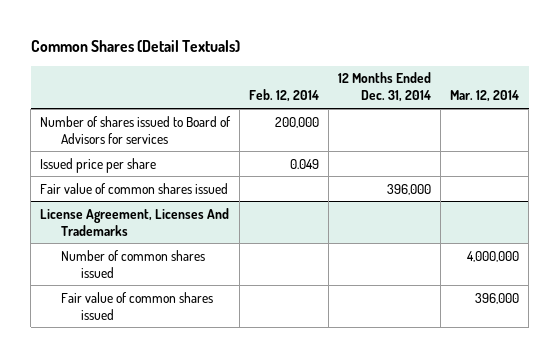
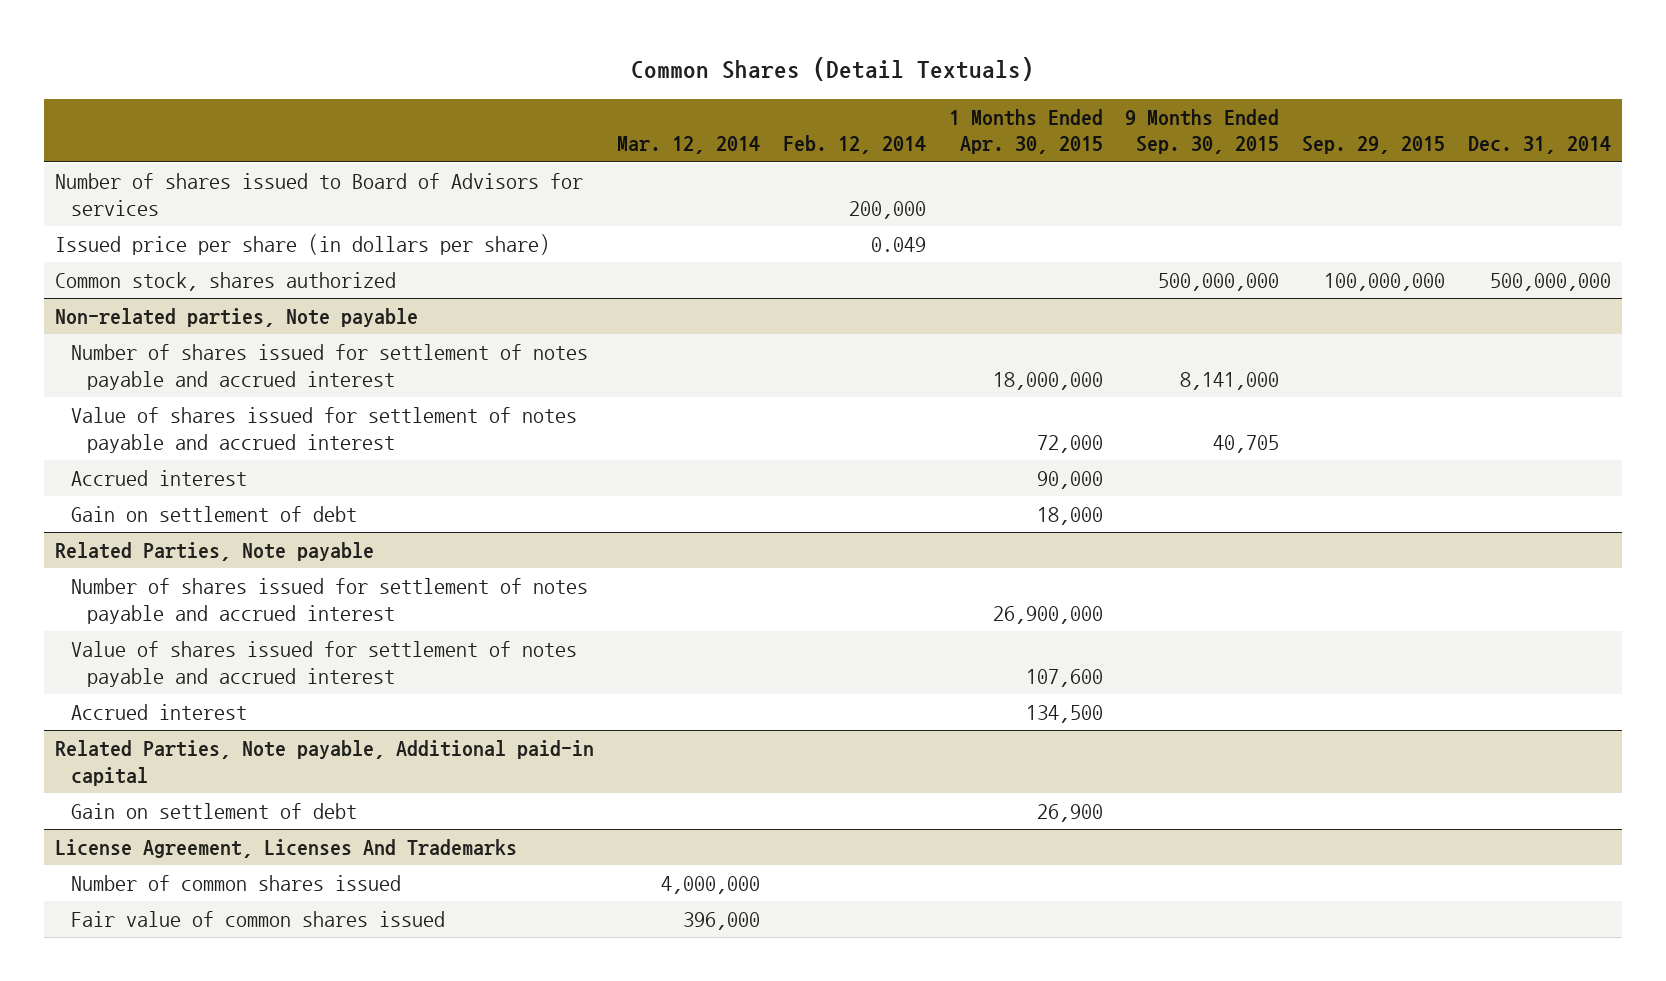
- | Feb. 12, 2014 | 12 Months Ended Dec. 31, 2014 | Mar. 12, 2014
+ | Mar. 12, 2014 | Feb. 12, 2014 | 1 Months Ended Apr. 30, 2015 | 9 Months Ended Sep. 30, 2015 | Sep. 29, 2015 | Dec. 31, 2014
- Issued price per share | 0.049 | |
- Fair value of common shares issued | | 396,000 |
+ Issued price per share (in dollars per share) | | 0.049 | | | |
+ Common stock, shares authorized | | | | 500,000,000 | 100,000,000 | 500,000,000
+ Non-related parties, Note payable
+ Number of shares issued for settlement of notes payable and accrued interest | | | 18,000,000 | 8,141,000 | |
+ Value of shares issued for settlement of notes payable and accrued interest | | | 72,000 | 40,705 | |
+ Accrued interest | | | 90,000 | | |
+ Gain on settlement of debt | | | 18,000 | | |
+ Related Parties, Note payable
+ Number of shares issued for settlement of notes payable and accrued interest | | | 26,900,000 | | |
+ Value of shares issued for settlement of notes payable and accrued interest | | | 107,600 | | |
+ Accrued interest | | | 134,500 | | |
+ Related Parties, Note payable, Additional paid-in capital
+ Gain on settlement of debt | | | 26,900 | | |

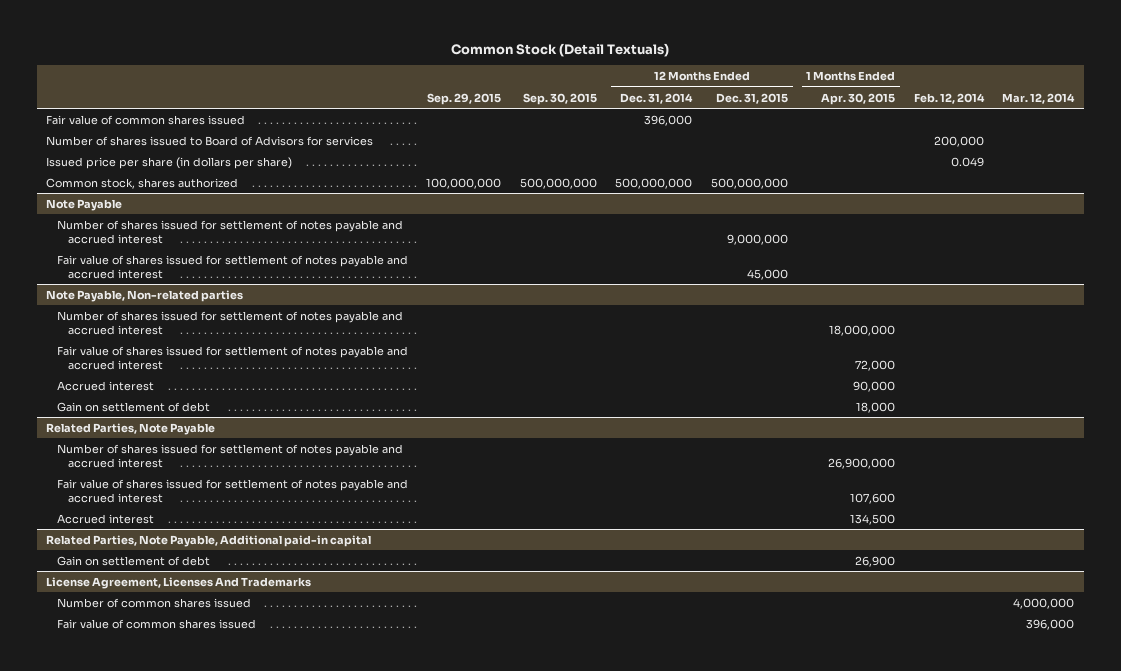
- Common Shares (Detail Textuals)
+ Common Stock (Detail Textuals)
- | Mar. 12, 2014 | Feb. 12, 2014 | 1 Months Ended Apr. 30, 2015 | 9 Months Ended Sep. 30, 2015 | Sep. 29, 2015 | Dec. 31, 2014
+ | Sep. 29, 2015 | Sep. 30, 2015 | 12 Months Ended Dec. 31, 2014 | 12 Months Ended Dec. 31, 2015 | 1 Months Ended Apr. 30, 2015 | Feb. 12, 2014 | Mar. 12, 2014
+ Fair value of common shares issued | | | 396,000 | | | |
- Non-related parties, Note payable
+ Note Payable
+ Number of shares issued for settlement of notes payable and accrued interest | | | | 9,000,000 | | |
+ Fair value of shares issued for settlement of notes payable and accrued interest | | | | 45,000 | | |
+ Note Payable, Non-related parties
- Value of shares issued for settlement of notes payable and accrued interest | | | 72,000 | 40,705 | |
+ Fair value of shares issued for settlement of notes payable and accrued interest | | | | | 72,000 | |
- Related Parties, Note payable
+ Related Parties, Note Payable
- Value of shares issued for settlement of notes payable and accrued interest | | | 107,600 | | |
+ Fair value of shares issued for settlement of notes payable and accrued interest | | | | | 107,600 | |
- Related Parties, Note payable, Additional paid-in capital
+ Related Parties, Note Payable, Additional paid-in capital

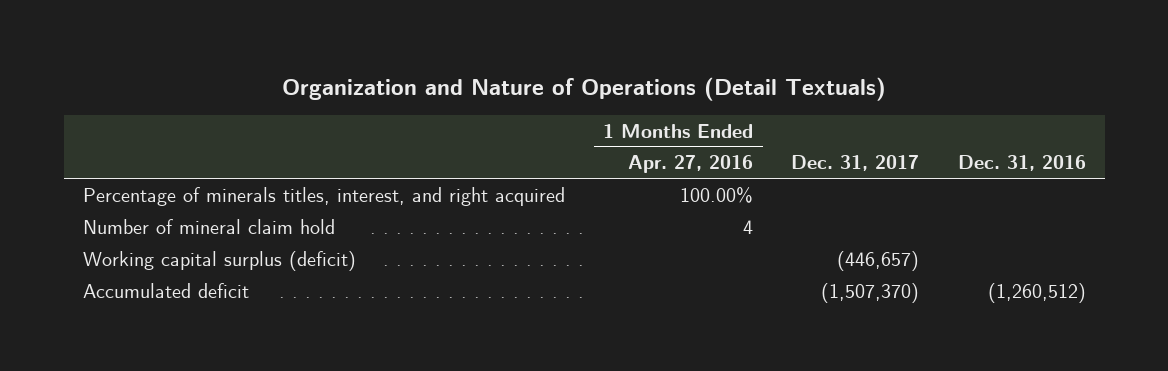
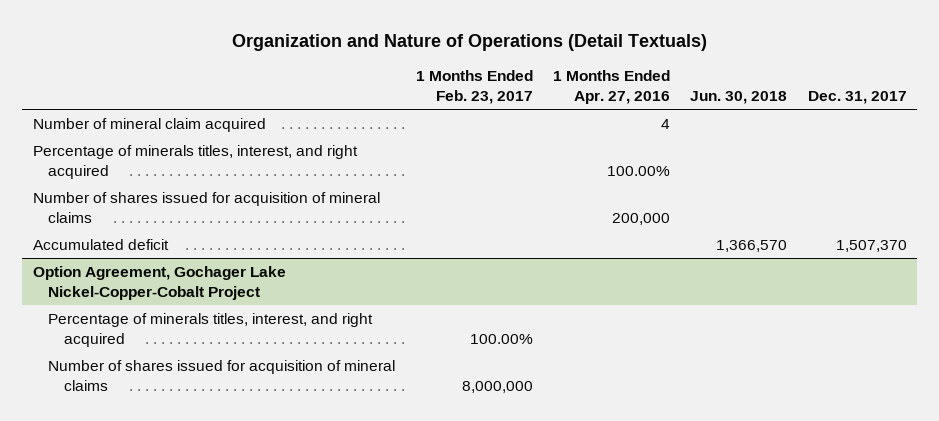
- | 1 Months Ended Apr. 27, 2016 | Dec. 31, 2017 | Dec. 31, 2016
+ | 1 Months Ended Feb. 23, 2017 | 1 Months Ended Apr. 27, 2016 | Jun. 30, 2018 | Dec. 31, 2017
+ Number of mineral claim acquired | | 4 | |
- Number of mineral claim hold | 4 | |
- Working capital surplus (deficit) | | (446,657) |
- Accumulated deficit | | (1,507,370) | (1,260,512)
+ Number of shares issued for acquisition of mineral claims | | 200,000 | |
+ Accumulated deficit | | | 1,366,570 | 1,507,370
+ Option Agreement, Gochager Lake Nickel-Copper-Cobalt Project
+ Percentage of minerals titles, interest, and right acquired | 100.00% | | |
+ Number of shares issued for acquisition of mineral claims | 8,000,000 | | |

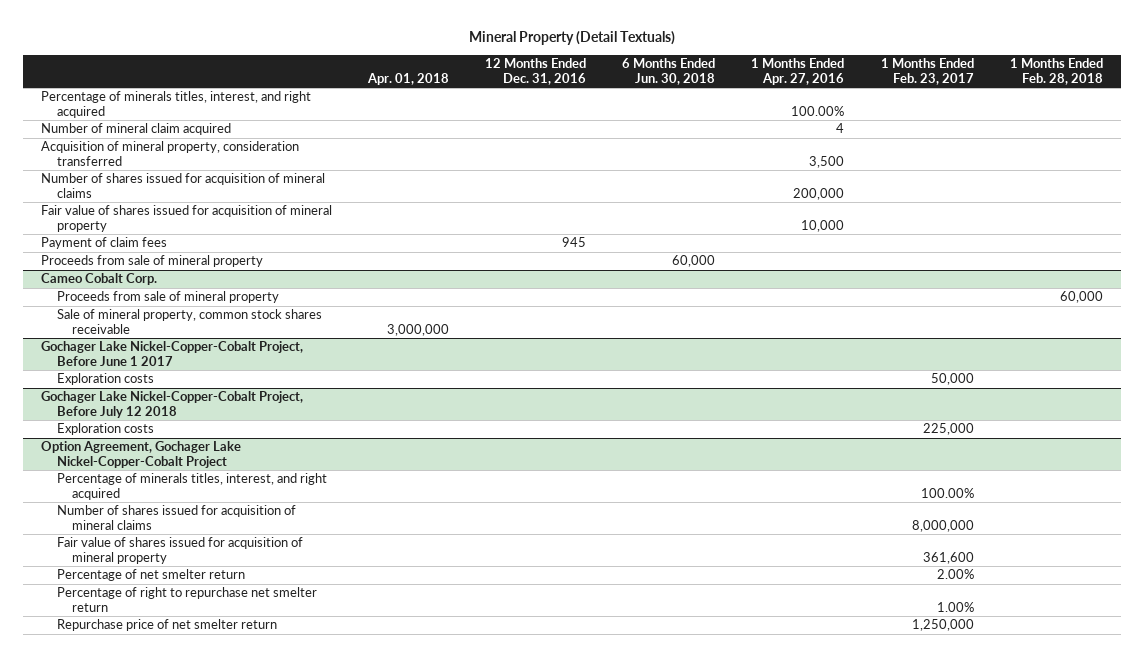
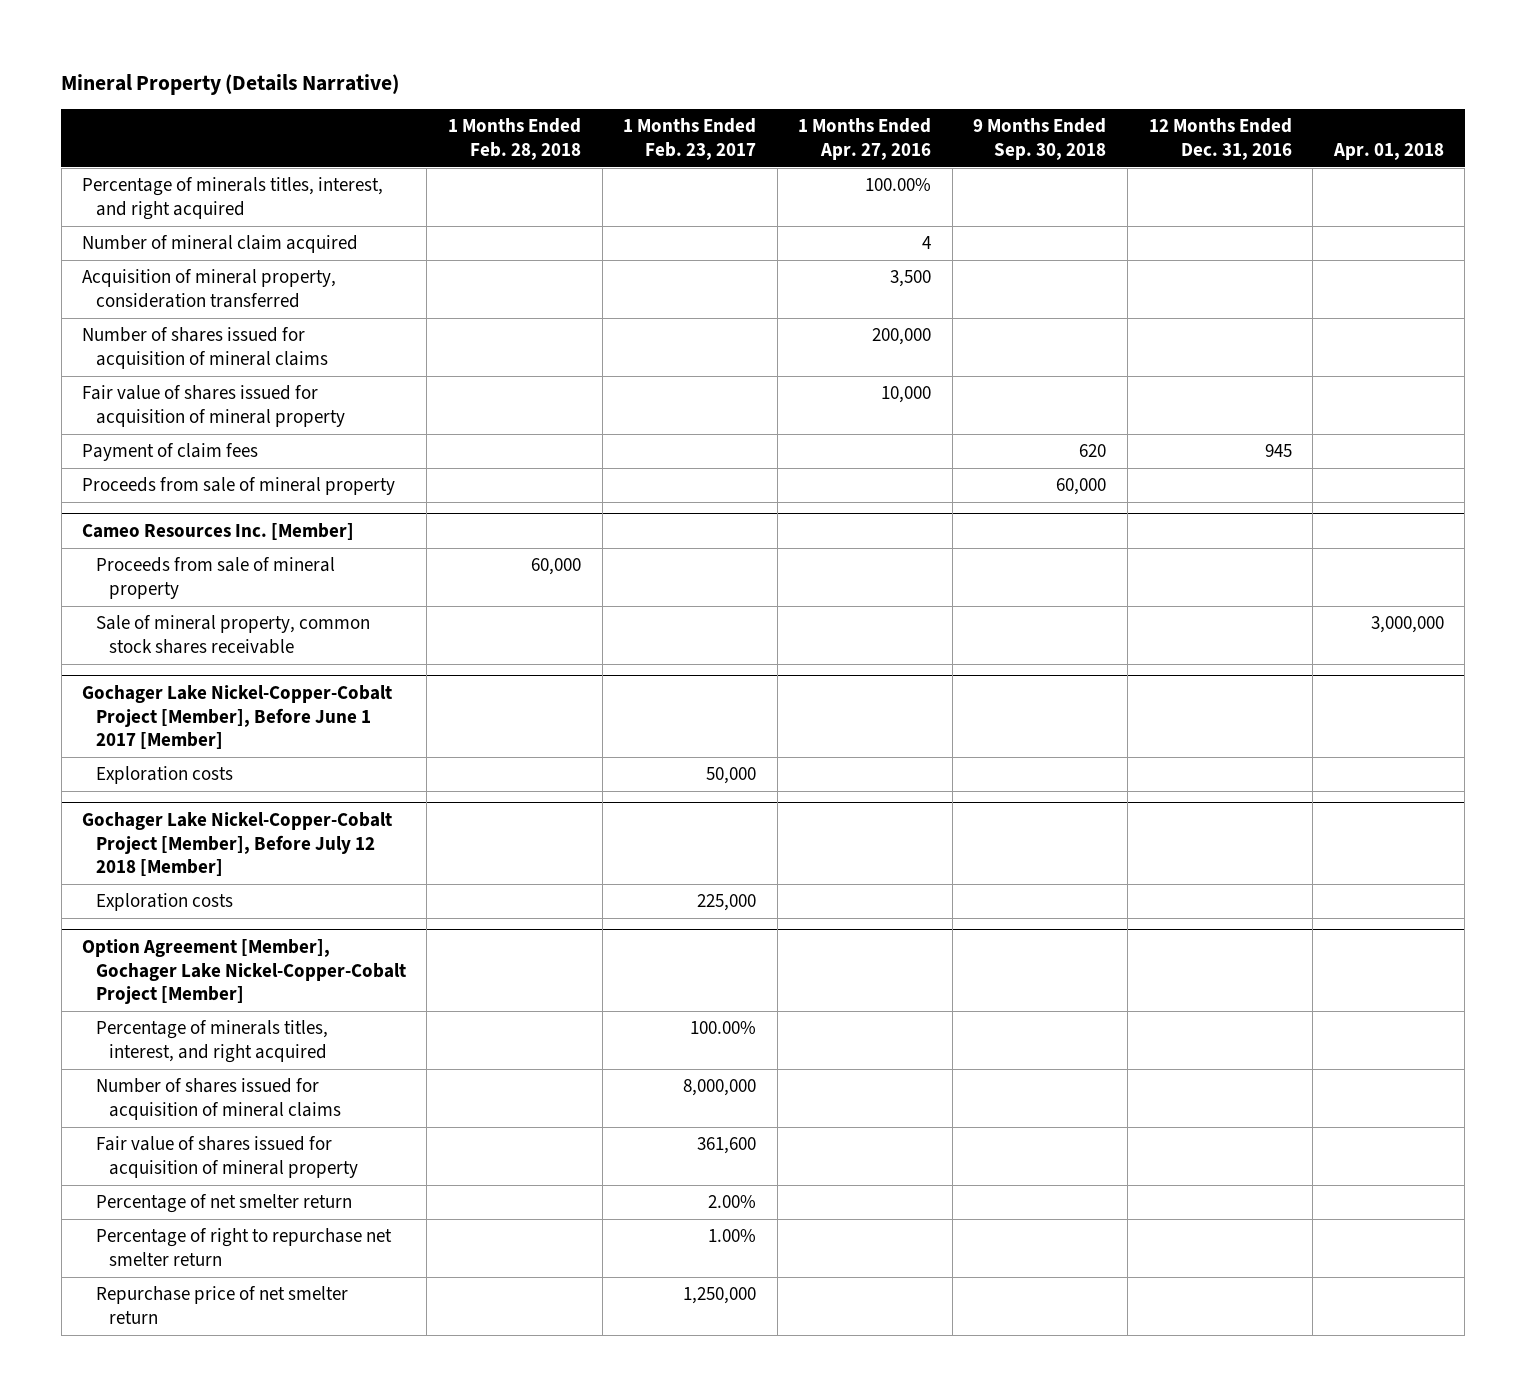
- Mineral Property (Detail Textuals)
+ Mineral Property (Details Narrative)
- | Apr. 01, 2018 | 12 Months Ended Dec. 31, 2016 | 6 Months Ended Jun. 30, 2018 | 1 Months Ended Apr. 27, 2016 | 1 Months Ended Feb. 23, 2017 | 1 Months Ended Feb. 28, 2018
+ | 1 Months Ended Feb. 28, 2018 | 1 Months Ended Feb. 23, 2017 | 1 Months Ended Apr. 27, 2016 | 9 Months Ended Sep. 30, 2018 | 12 Months Ended Dec. 31, 2016 | Apr. 01, 2018
- Cameo Cobalt Corp.
+ Cameo Resources Inc. [Member]
- Gochager Lake Nickel-Copper-Cobalt Project, Before June 1 2017
+ Gochager Lake Nickel-Copper-Cobalt Project [Member], Before June 1 2017 [Member]
- Gochager Lake Nickel-Copper-Cobalt Project, Before July 12 2018
+ Gochager Lake Nickel-Copper-Cobalt Project [Member], Before July 12 2018 [Member]
- Option Agreement, Gochager Lake Nickel-Copper-Cobalt Project
+ Option Agreement [Member], Gochager Lake Nickel-Copper-Cobalt Project [Member]

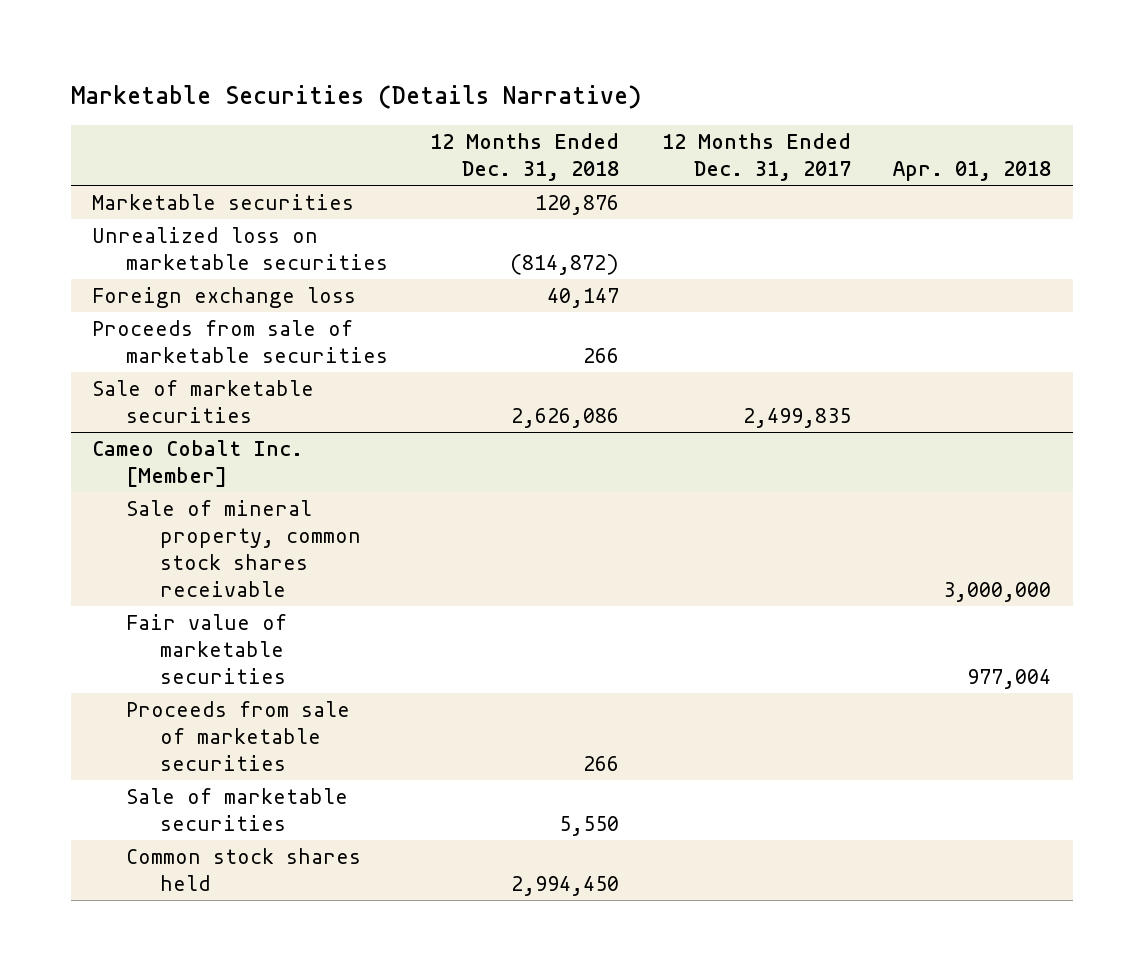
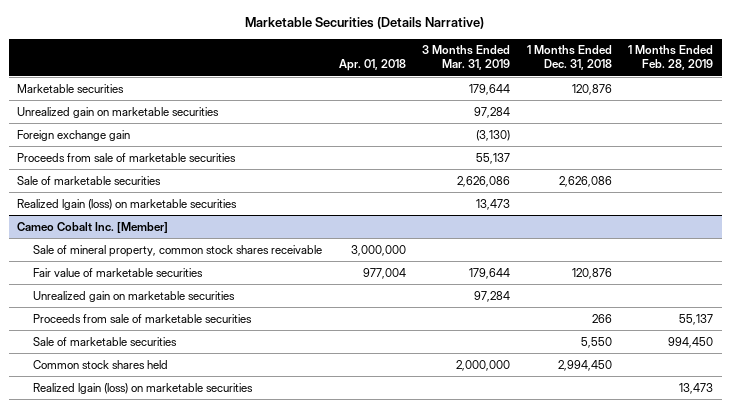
- | 12 Months Ended Dec. 31, 2018 | 12 Months Ended Dec. 31, 2017 | Apr. 01, 2018
+ | Apr. 01, 2018 | 3 Months Ended Mar. 31, 2019 | 1 Months Ended Dec. 31, 2018 | 1 Months Ended Feb. 28, 2019
- Unrealized loss on marketable securities | (814,872) | |
- Foreign exchange loss | 40,147 | |
+ Unrealized gain on marketable securities | | 97,284 | |
+ Foreign exchange gain | | (3,130) | |
+ Realized lgain (loss) on marketable securities | | 13,473 | |
@ Cameo Cobalt Inc. [Member]
+ Unrealized gain on marketable securities | | 97,284 | |
+ Realized lgain (loss) on marketable securities | | | | 13,473

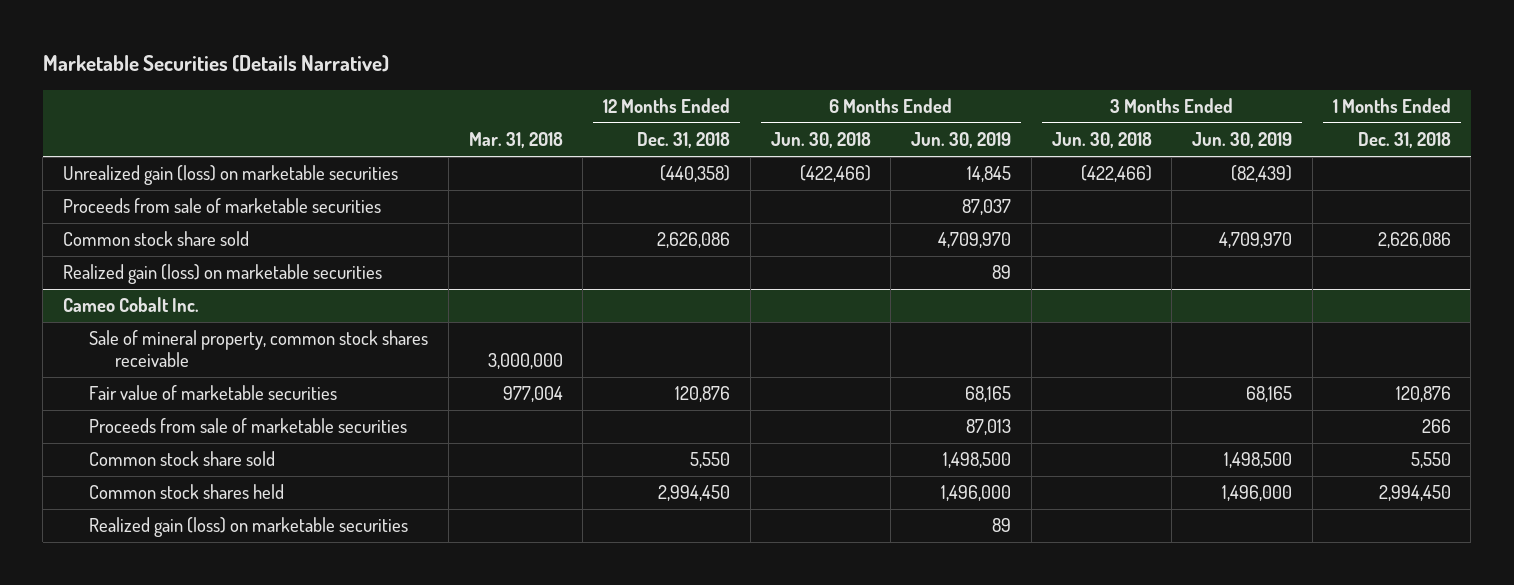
- | Apr. 01, 2018 | 3 Months Ended Mar. 31, 2019 | 1 Months Ended Dec. 31, 2018 | 1 Months Ended Feb. 28, 2019
+ | Mar. 31, 2018 | 12 Months Ended Dec. 31, 2018 | 6 Months Ended Jun. 30, 2018 | 6 Months Ended Jun. 30, 2019 | 3 Months Ended Jun. 30, 2018 | 3 Months Ended Jun. 30, 2019 | 1 Months Ended Dec. 31, 2018
- Marketable securities | | 179,644 | 120,876 |
- Unrealized gain on marketable securities | | 97,284 | |
- Foreign exchange gain | | (3,130) | |
+ Unrealized gain (loss) on marketable securities | | (440,358) | (422,466) | 14,845 | (422,466) | (82,439) |
- Sale of marketable securities | | 2,626,086 | 2,626,086 |
- Realized lgain (loss) on marketable securities | | 13,473 | |
- Cameo Cobalt Inc. [Member]
+ Common stock share sold | | 2,626,086 | | 4,709,970 | | 4,709,970 | 2,626,086
+ Realized gain (loss) on marketable securities | | | | 89 | | |
+ Cameo Cobalt Inc.
- Unrealized gain on marketable securities | | 97,284 | |
- Sale of marketable securities | | | 5,550 | 994,450
+ Common stock share sold | | 5,550 | | 1,498,500 | | 1,498,500 | 5,550
- Realized lgain (loss) on marketable securities | | | | 13,473
+ Realized gain (loss) on marketable securities | | | | 89 | | |

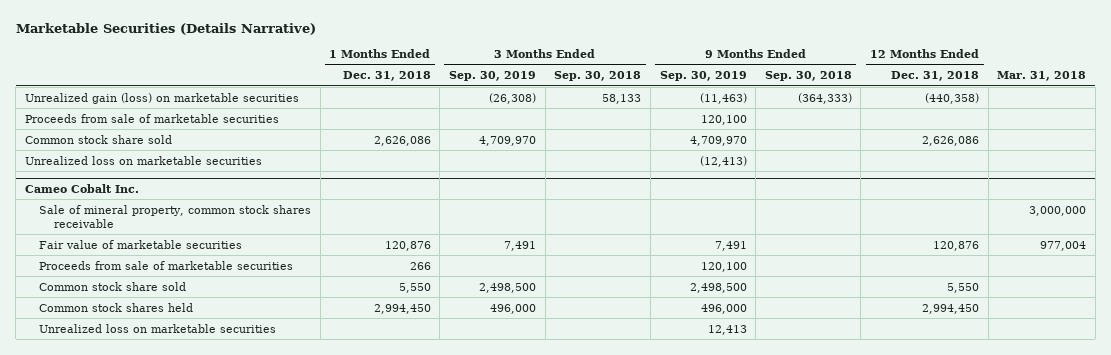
- | Mar. 31, 2018 | 12 Months Ended Dec. 31, 2018 | 6 Months Ended Jun. 30, 2018 | 6 Months Ended Jun. 30, 2019 | 3 Months Ended Jun. 30, 2018 | 3 Months Ended Jun. 30, 2019 | 1 Months Ended Dec. 31, 2018
+ | 1 Months Ended Dec. 31, 2018 | 3 Months Ended Sep. 30, 2019 | 3 Months Ended Sep. 30, 2018 | 9 Months Ended Sep. 30, 2019 | 9 Months Ended Sep. 30, 2018 | 12 Months Ended Dec. 31, 2018 | Mar. 31, 2018
- Realized gain (loss) on marketable securities | | | | 89 | | |
+ Unrealized loss on marketable securities | | | | (12,413) | | |
@ Cameo Cobalt Inc.
- Realized gain (loss) on marketable securities | | | | 89 | | |
+ Unrealized loss on marketable securities | | | | 12,413 | | |

